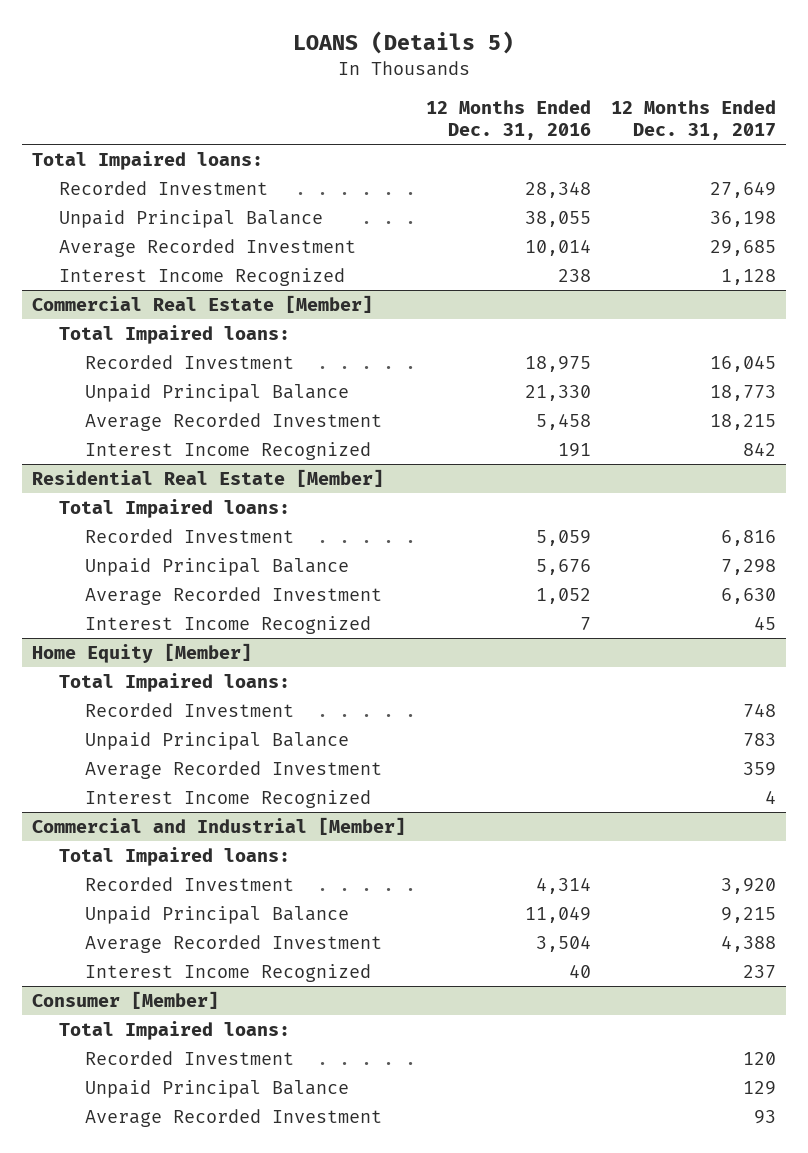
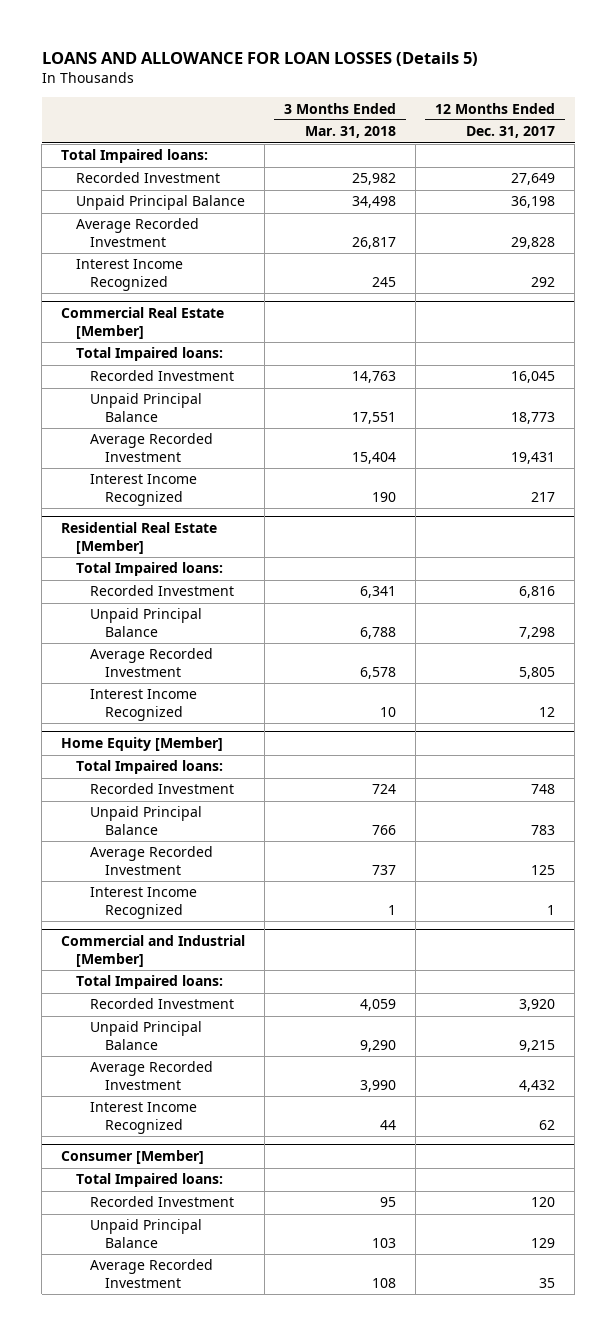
- LOANS (Details 5)
+ LOANS AND ALLOWANCE FOR LOAN LOSSES (Details 5)
- | 12 Months Ended Dec. 31, 2016 | 12 Months Ended Dec. 31, 2017
+ | 3 Months Ended Mar. 31, 2018 | 12 Months Ended Dec. 31, 2017
- Average Recorded Investment | 10,014 | 29,685
- Interest Income Recognized | 238 | 1,128
+ Average Recorded Investment | 26,817 | 29,828
+ Interest Income Recognized | 245 | 292
@ Commercial Real Estate [Member]
- Average Recorded Investment | 5,458 | 18,215
- Interest Income Recognized | 191 | 842
+ Average Recorded Investment | 15,404 | 19,431
+ Interest Income Recognized | 190 | 217
@ Residential Real Estate [Member]
- Average Recorded Investment | 1,052 | 6,630
- Interest Income Recognized | 7 | 45
+ Average Recorded Investment | 6,578 | 5,805
+ Interest Income Recognized | 10 | 12
@ Home Equity [Member]
- Average Recorded Investment | | 359
- Interest Income Recognized | | 4
+ Average Recorded Investment | 737 | 125
+ Interest Income Recognized | 1 | 1
@ Commercial and Industrial [Member]
- Average Recorded Investment | 3,504 | 4,388
- Interest Income Recognized | 40 | 237
+ Average Recorded Investment | 3,990 | 4,432
+ Interest Income Recognized | 44 | 62
@ Consumer [Member]
- Average Recorded Investment | | 93
+ Average Recorded Investment | 108 | 35

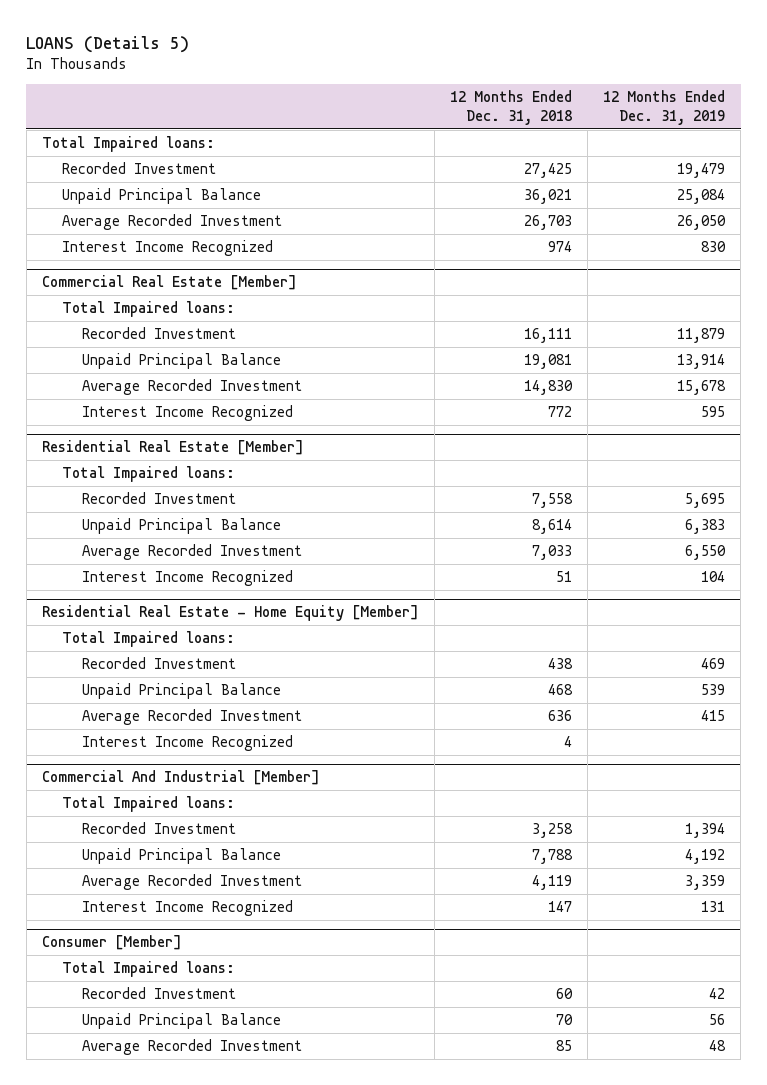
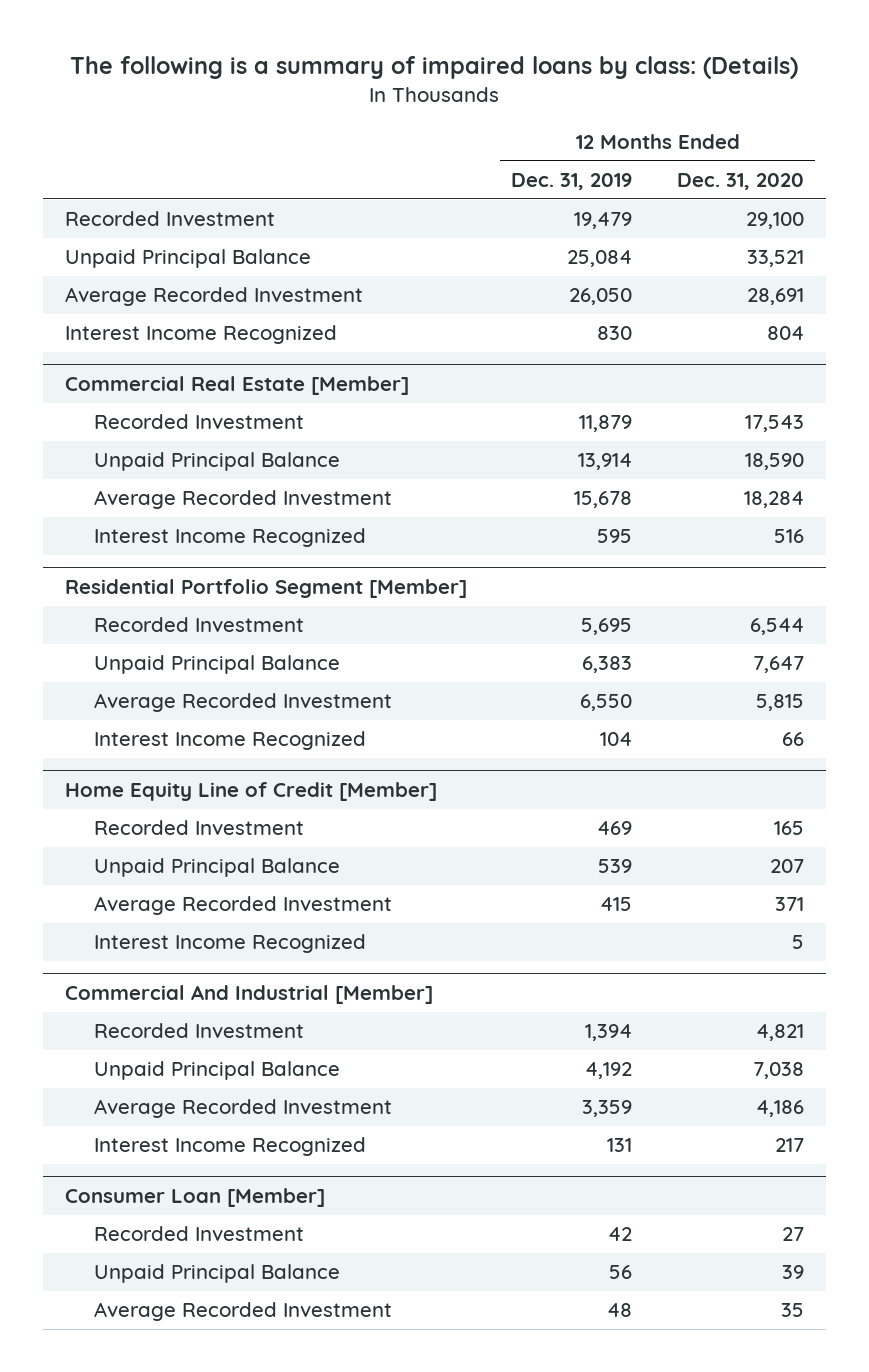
- LOANS (Details 5)
+ The following is a summary of impaired loans by class: (Details)
- | 12 Months Ended Dec. 31, 2018 | 12 Months Ended Dec. 31, 2019
+ | 12 Months Ended Dec. 31, 2019 | 12 Months Ended Dec. 31, 2020
- Total Impaired loans:
@ Commercial Real Estate [Member]
- Total Impaired loans:
- Residential Real Estate [Member]
- Total Impaired loans:
+ Residential Portfolio Segment [Member]
- Residential Real Estate - Home Equity [Member]
- Total Impaired loans:
+ Home Equity Line of Credit [Member]
@ Commercial And Industrial [Member]
- Total Impaired loans:
- Consumer [Member]
- Total Impaired loans:
+ Consumer Loan [Member]

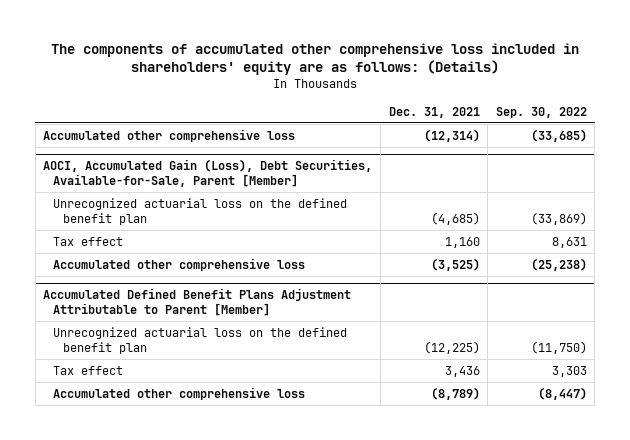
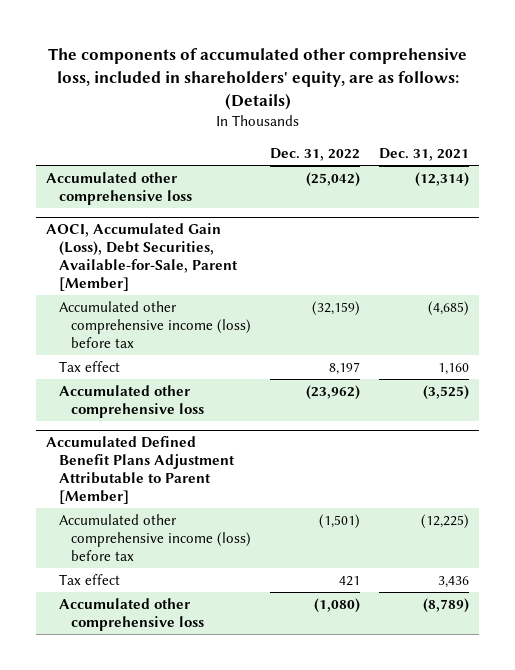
- The components of accumulated other comprehensive loss included in shareholders' equity are as follows: (Details)
+ The components of accumulated other comprehensive loss, included in shareholders' equity, are as follows: (Details)
- | Dec. 31, 2021 | Sep. 30, 2022
+ | Dec. 31, 2022 | Dec. 31, 2021
@ AOCI, Accumulated Gain (Loss), Debt Securities, Available-for-Sale, Parent [Member]
- Unrecognized actuarial loss on the defined benefit plan | (4,685) | (33,869)
+ Accumulated other comprehensive income (loss) before tax | (32,159) | (4,685)
@ Accumulated Defined Benefit Plans Adjustment Attributable to Parent [Member]
- Unrecognized actuarial loss on the defined benefit plan | (12,225) | (11,750)
+ Accumulated other comprehensive income (loss) before tax | (1,501) | (12,225)

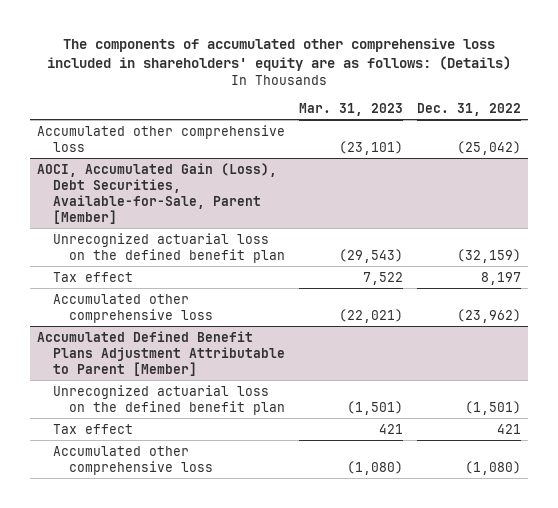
- The components of accumulated other comprehensive loss, included in shareholders' equity, are as follows: (Details)
+ The components of accumulated other comprehensive loss included in shareholders' equity are as follows: (Details)
- | Dec. 31, 2022 | Dec. 31, 2021
+ | Mar. 31, 2023 | Dec. 31, 2022
@ AOCI, Accumulated Gain (Loss), Debt Securities, Available-for-Sale, Parent [Member]
- Accumulated other comprehensive income (loss) before tax | (32,159) | (4,685)
+ Unrecognized actuarial loss on the defined benefit plan | (29,543) | (32,159)
@ Accumulated Defined Benefit Plans Adjustment Attributable to Parent [Member]
- Accumulated other comprehensive income (loss) before tax | (1,501) | (12,225)
+ Unrecognized actuarial loss on the defined benefit plan | (1,501) | (1,501)

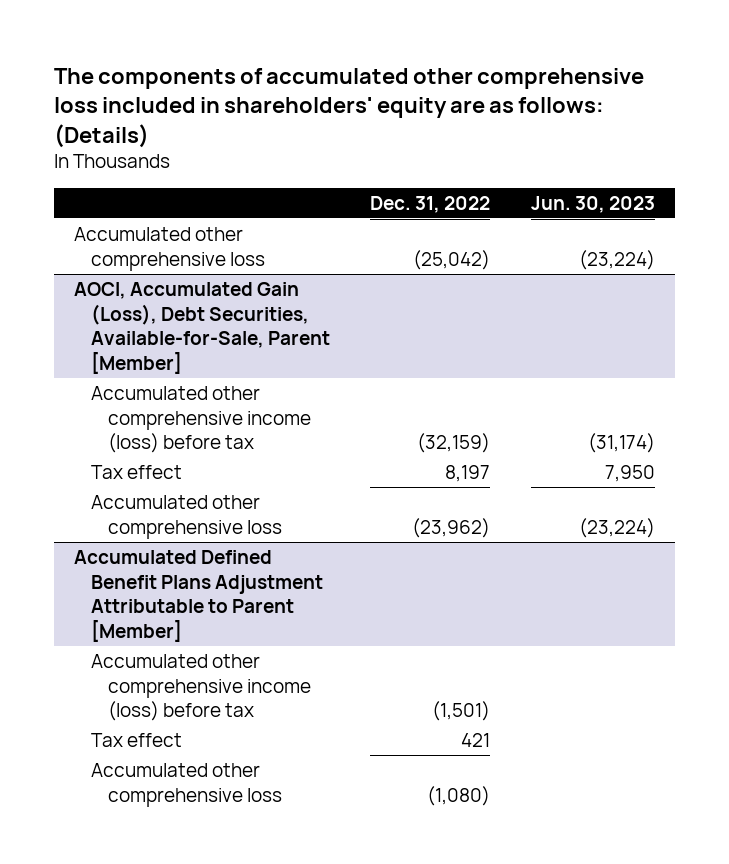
- | Mar. 31, 2023 | Dec. 31, 2022
+ | Dec. 31, 2022 | Jun. 30, 2023
@ AOCI, Accumulated Gain (Loss), Debt Securities, Available-for-Sale, Parent [Member]
- Unrecognized actuarial loss on the defined benefit plan | (29,543) | (32,159)
+ Accumulated other comprehensive income (loss) before tax | (32,159) | (31,174)
@ Accumulated Defined Benefit Plans Adjustment Attributable to Parent [Member]
- Unrecognized actuarial loss on the defined benefit plan | (1,501) | (1,501)
+ Accumulated other comprehensive income (loss) before tax | (1,501) |

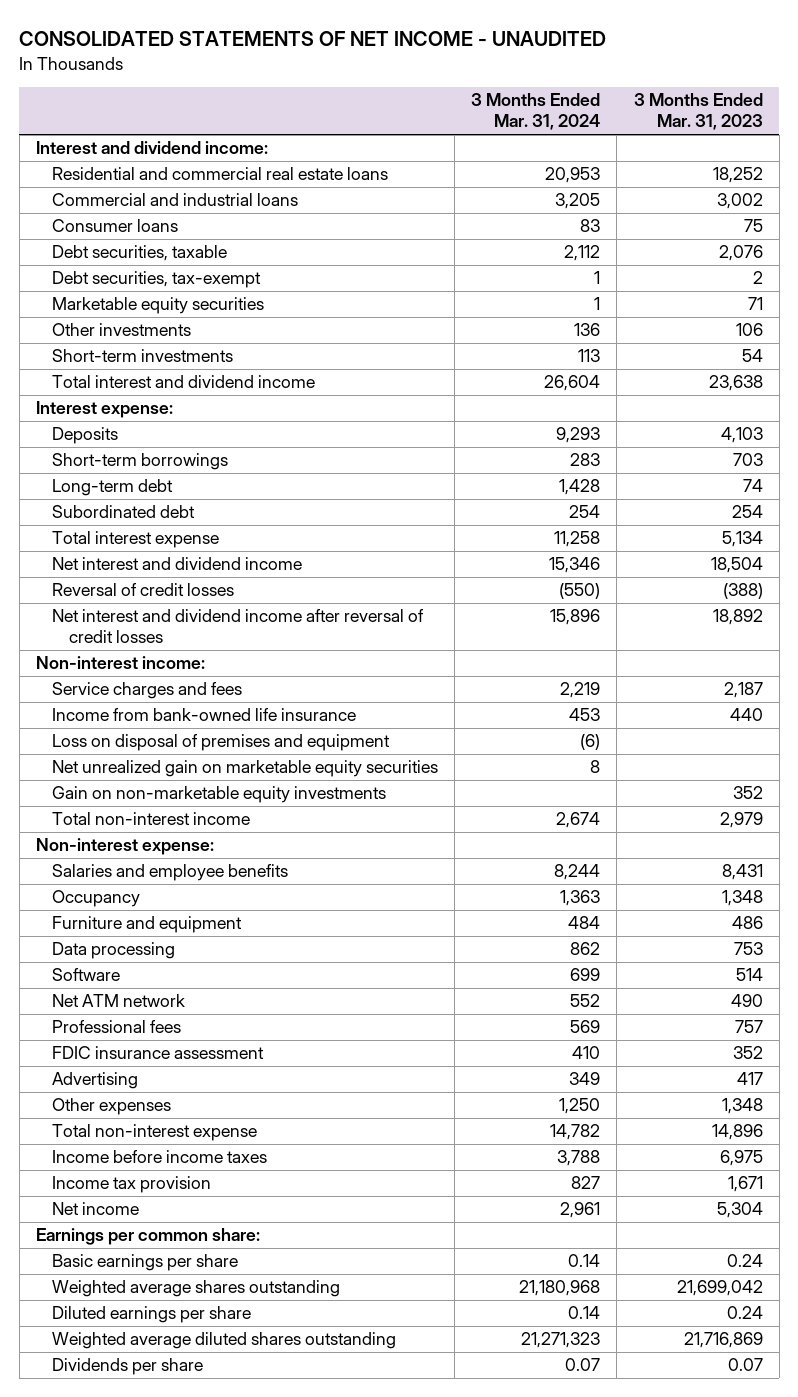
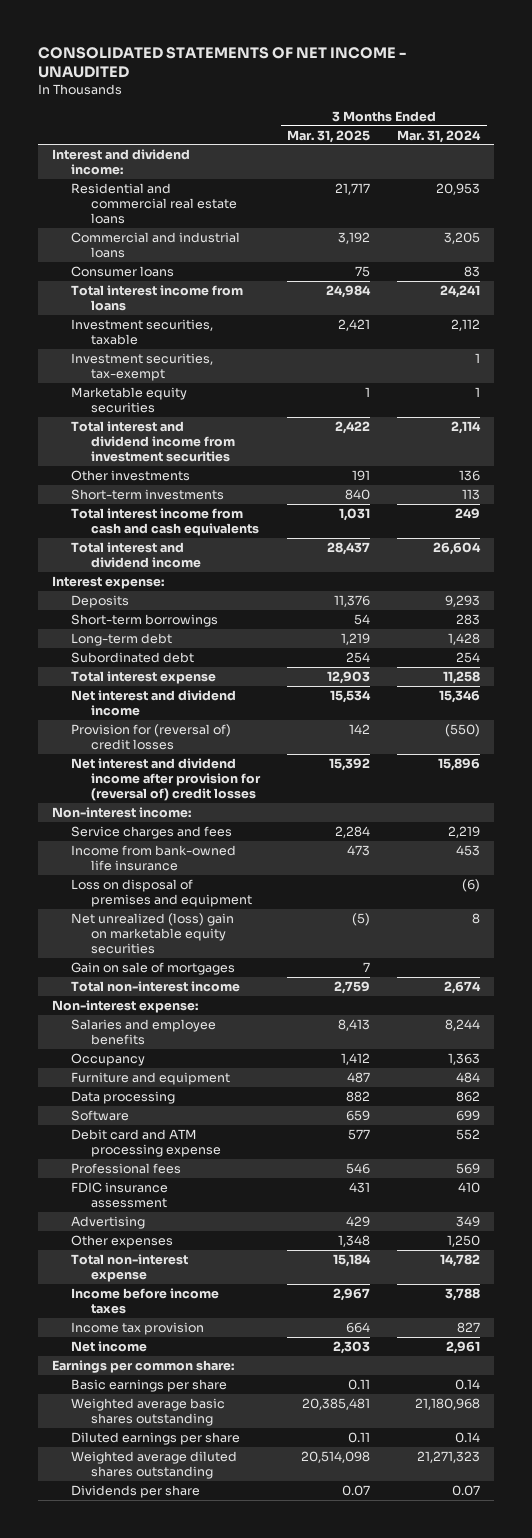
- | 3 Months Ended Mar. 31, 2024 | 3 Months Ended Mar. 31, 2023
+ | 3 Months Ended Mar. 31, 2025 | 3 Months Ended Mar. 31, 2024
- Debt securities, taxable | 2,112 | 2,076
- Debt securities, tax-exempt | 1 | 2
+ Total interest income from loans | 24,984 | 24,241
+ Investment securities, taxable | 2,421 | 2,112
+ Investment securities, tax-exempt | | 1
+ Total interest and dividend income from investment securities | 2,422 | 2,114
+ Total interest income from cash and cash equivalents | 1,031 | 249
- Reversal of credit losses | (550) | (388)
- Net interest and dividend income after reversal of credit losses | 15,896 | 18,892
+ Provision for (reversal of) credit losses | 142 | (550)
+ Net interest and dividend income after provision for (reversal of) credit losses | 15,392 | 15,896
- Net unrealized gain on marketable equity securities | 8 |
- Gain on non-marketable equity investments | | 352
+ Net unrealized (loss) gain on marketable equity securities | (5) | 8
+ Gain on sale of mortgages | 7 |
- Net ATM network | 552 | 490
+ Debit card and ATM processing expense | 577 | 552
- Weighted average shares outstanding | 21,180,968 | 21,699,042
+ Weighted average basic shares outstanding | 20,385,481 | 21,180,968

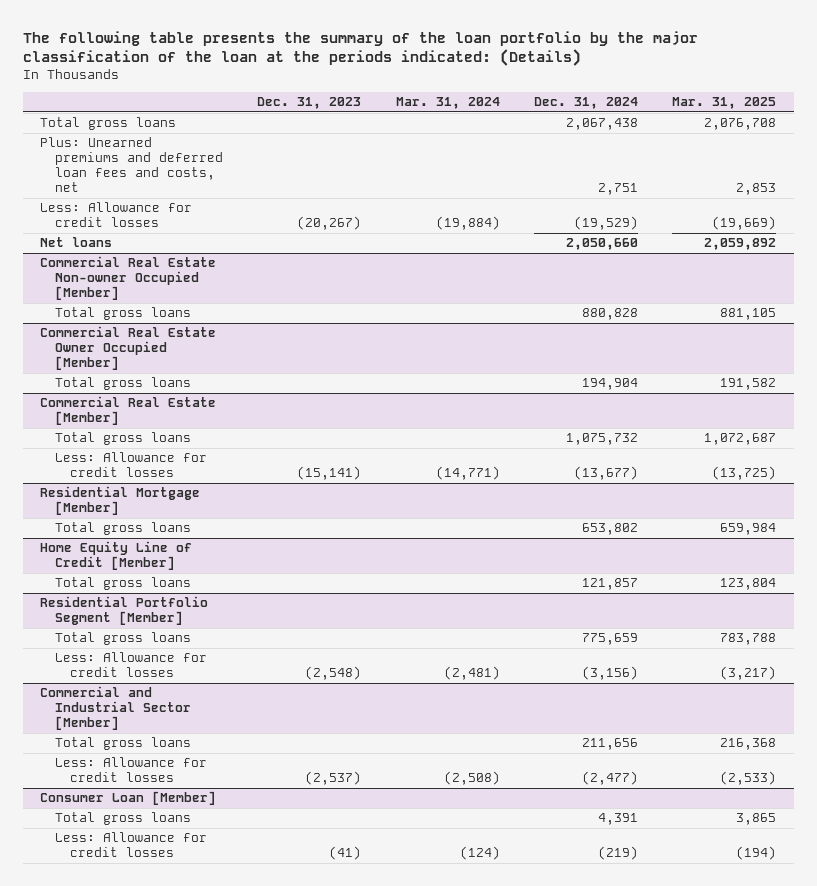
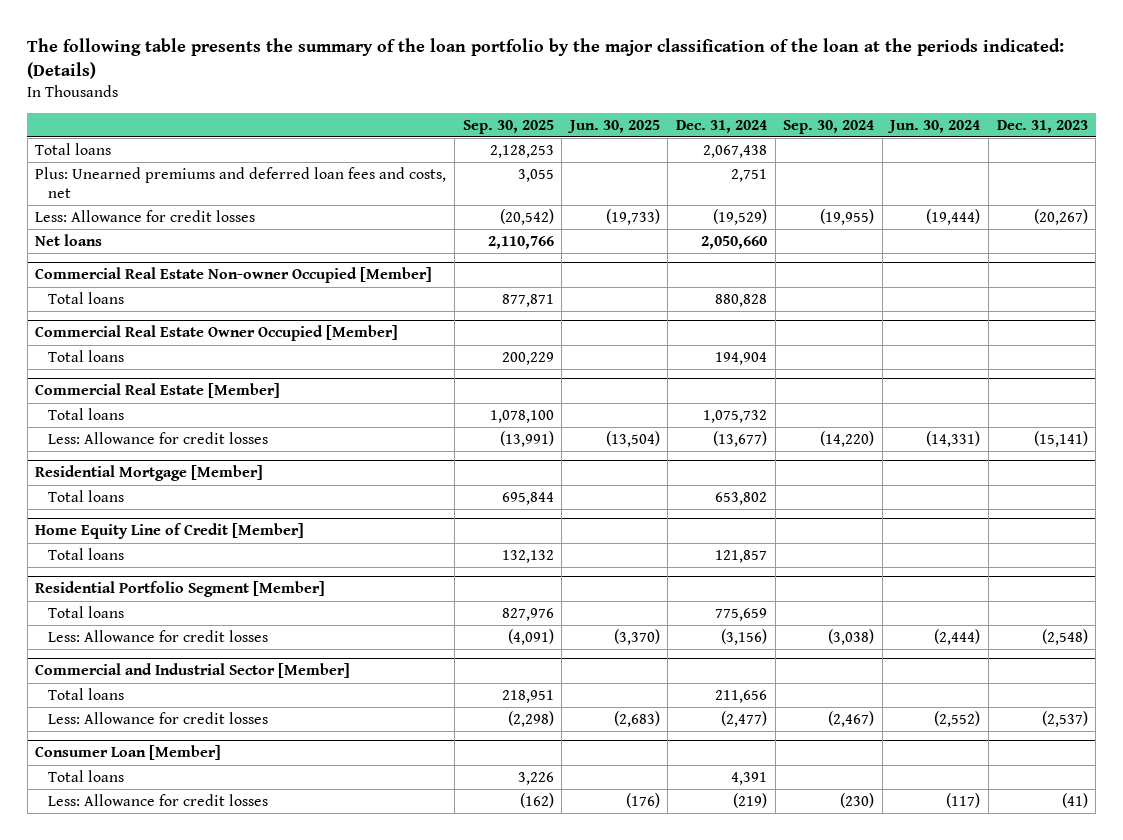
- | Dec. 31, 2023 | Mar. 31, 2024 | Dec. 31, 2024 | Mar. 31, 2025
+ | Sep. 30, 2025 | Jun. 30, 2025 | Dec. 31, 2024 | Sep. 30, 2024 | Jun. 30, 2024 | Dec. 31, 2023
- Total gross loans | | | 2,067,438 | 2,076,708
+ Total loans | 2,128,253 | | 2,067,438 | | |
@ Commercial Real Estate Non-owner Occupied [Member]
- Total gross loans | | | 880,828 | 881,105
+ Total loans | 877,871 | | 880,828 | | |
@ Commercial Real Estate Owner Occupied [Member]
- Total gross loans | | | 194,904 | 191,582
+ Total loans | 200,229 | | 194,904 | | |
@ Commercial Real Estate [Member]
- Total gross loans | | | 1,075,732 | 1,072,687
+ Total loans | 1,078,100 | | 1,075,732 | | |
@ Residential Mortgage [Member]
- Total gross loans | | | 653,802 | 659,984
+ Total loans | 695,844 | | 653,802 | | |
@ Home Equity Line of Credit [Member]
- Total gross loans | | | 121,857 | 123,804
+ Total loans | 132,132 | | 121,857 | | |
@ Residential Portfolio Segment [Member]
- Total gross loans | | | 775,659 | 783,788
+ Total loans | 827,976 | | 775,659 | | |
@ Commercial and Industrial Sector [Member]
- Total gross loans | | | 211,656 | 216,368
+ Total loans | 218,951 | | 211,656 | | |
@ Consumer Loan [Member]
- Total gross loans | | | 4,391 | 3,865
+ Total loans | 3,226 | | 4,391 | | |

